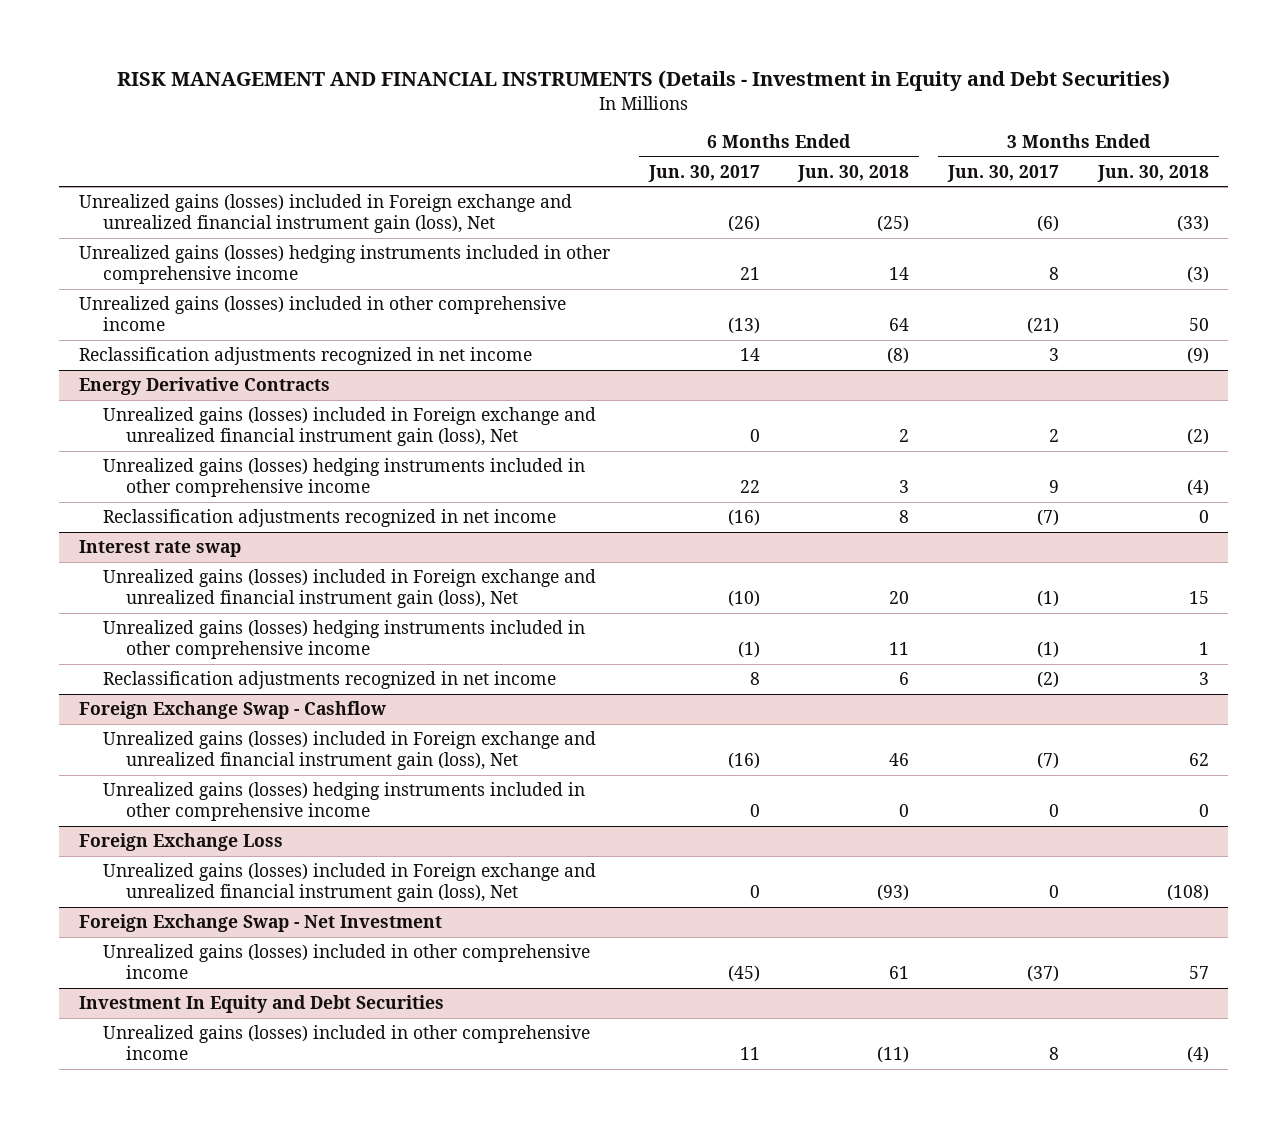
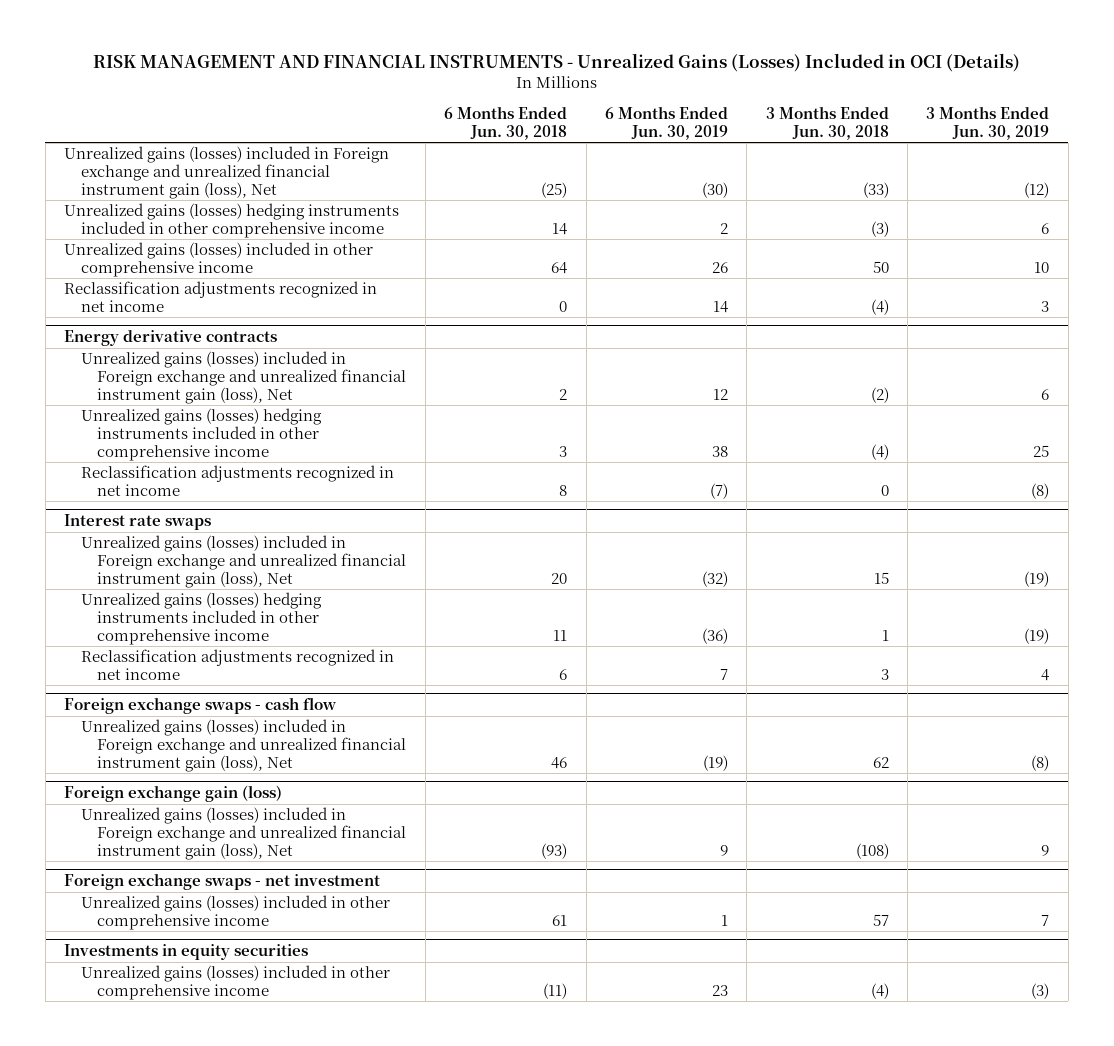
- RISK MANAGEMENT AND FINANCIAL INSTRUMENTS (Details - Investment in Equity and Debt Securities)
+ RISK MANAGEMENT AND FINANCIAL INSTRUMENTS - Unrealized Gains (Losses) Included in OCI (Details)
- | 6 Months Ended Jun. 30, 2017 | 6 Months Ended Jun. 30, 2018 | 3 Months Ended Jun. 30, 2017 | 3 Months Ended Jun. 30, 2018
+ | 6 Months Ended Jun. 30, 2018 | 6 Months Ended Jun. 30, 2019 | 3 Months Ended Jun. 30, 2018 | 3 Months Ended Jun. 30, 2019
- Reclassification adjustments recognized in net income | 14 | (8) | 3 | (9)
- Energy Derivative Contracts
+ Reclassification adjustments recognized in net income | 0 | 14 | (4) | 3
+ Energy derivative contracts
- Interest rate swap
+ Interest rate swaps
- Foreign Exchange Swap - Cashflow
+ Foreign exchange swaps - cash flow
- Unrealized gains (losses) hedging instruments included in other comprehensive income | 0 | 0 | 0 | 0
- Foreign Exchange Loss
+ Foreign exchange gain (loss)
- Foreign Exchange Swap - Net Investment
+ Foreign exchange swaps - net investment
- Investment In Equity and Debt Securities
+ Investments in equity securities

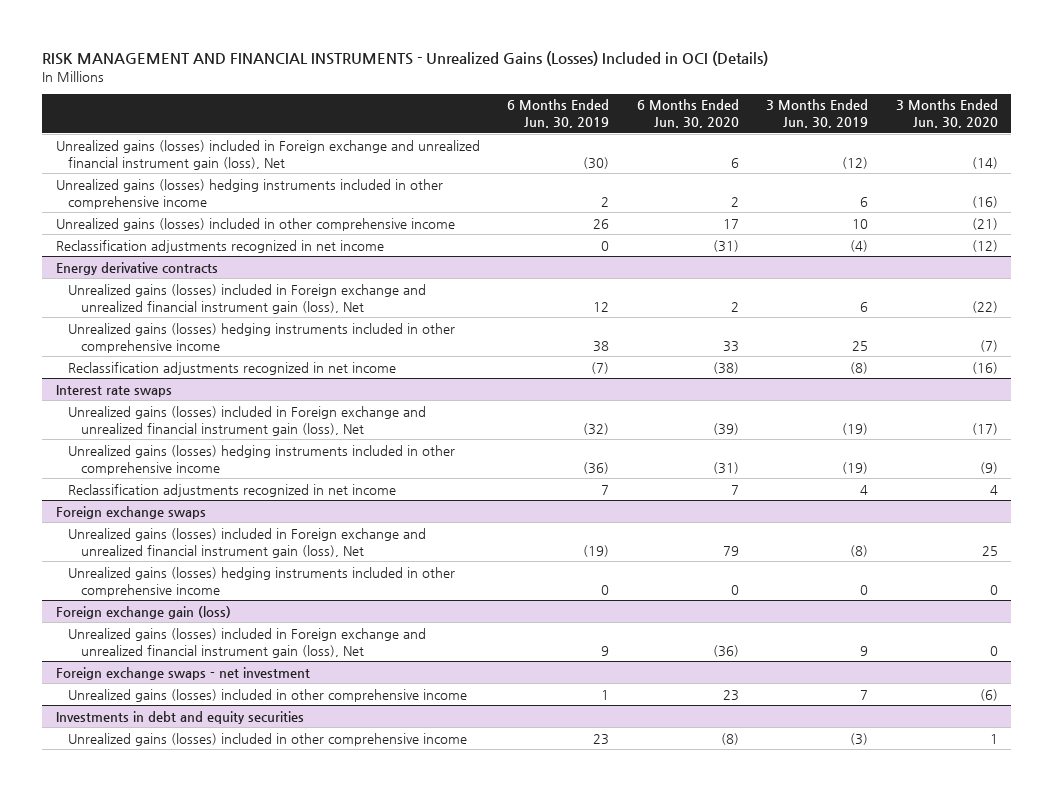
- | 6 Months Ended Jun. 30, 2018 | 6 Months Ended Jun. 30, 2019 | 3 Months Ended Jun. 30, 2018 | 3 Months Ended Jun. 30, 2019
+ | 6 Months Ended Jun. 30, 2019 | 6 Months Ended Jun. 30, 2020 | 3 Months Ended Jun. 30, 2019 | 3 Months Ended Jun. 30, 2020
- Reclassification adjustments recognized in net income | 0 | 14 | (4) | 3
+ Reclassification adjustments recognized in net income | 0 | (31) | (4) | (12)
- Foreign exchange swaps - cash flow
+ Foreign exchange swaps
+ Unrealized gains (losses) hedging instruments included in other comprehensive income | 0 | 0 | 0 | 0
- Investments in equity securities
+ Investments in debt and equity securities

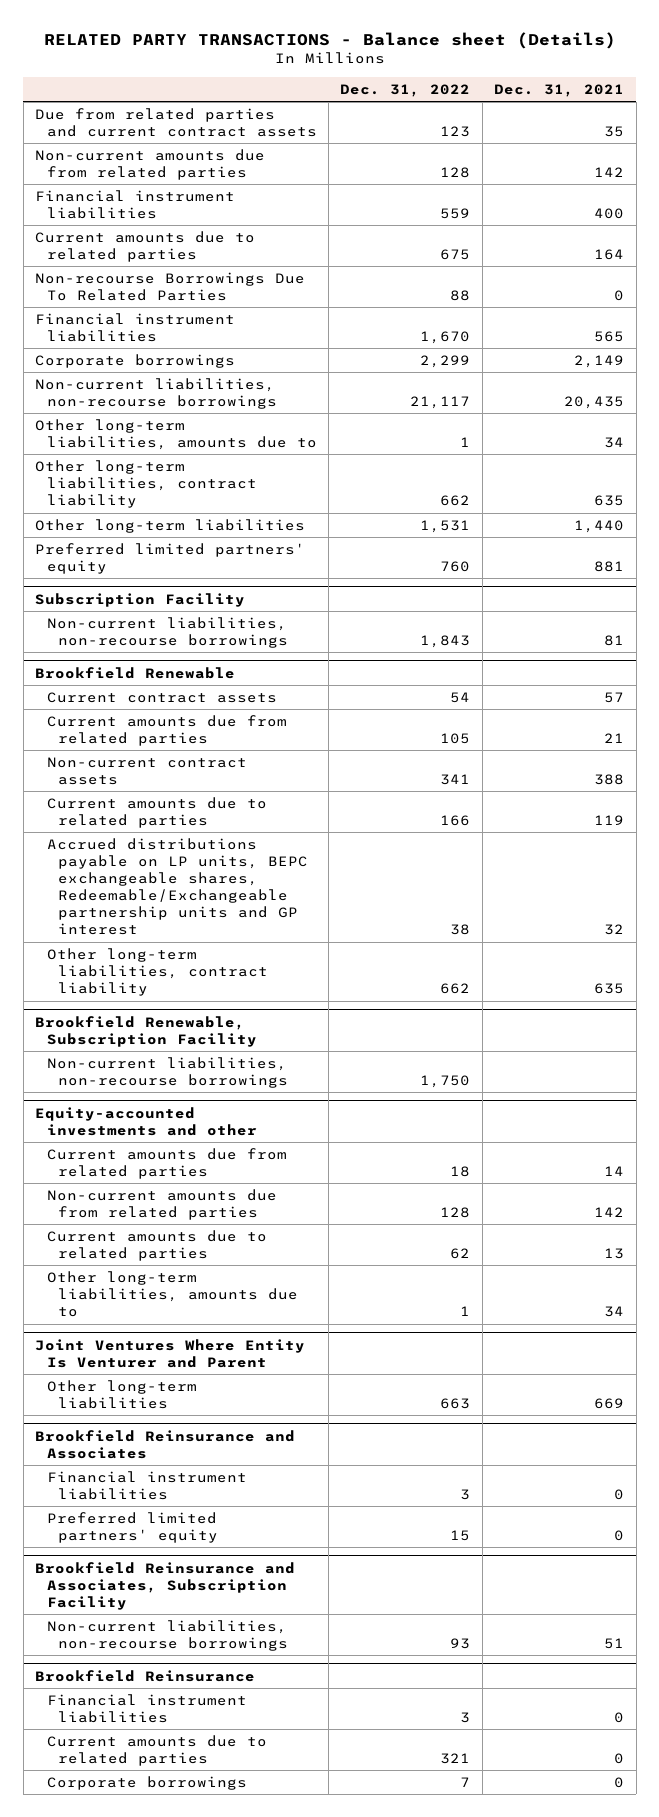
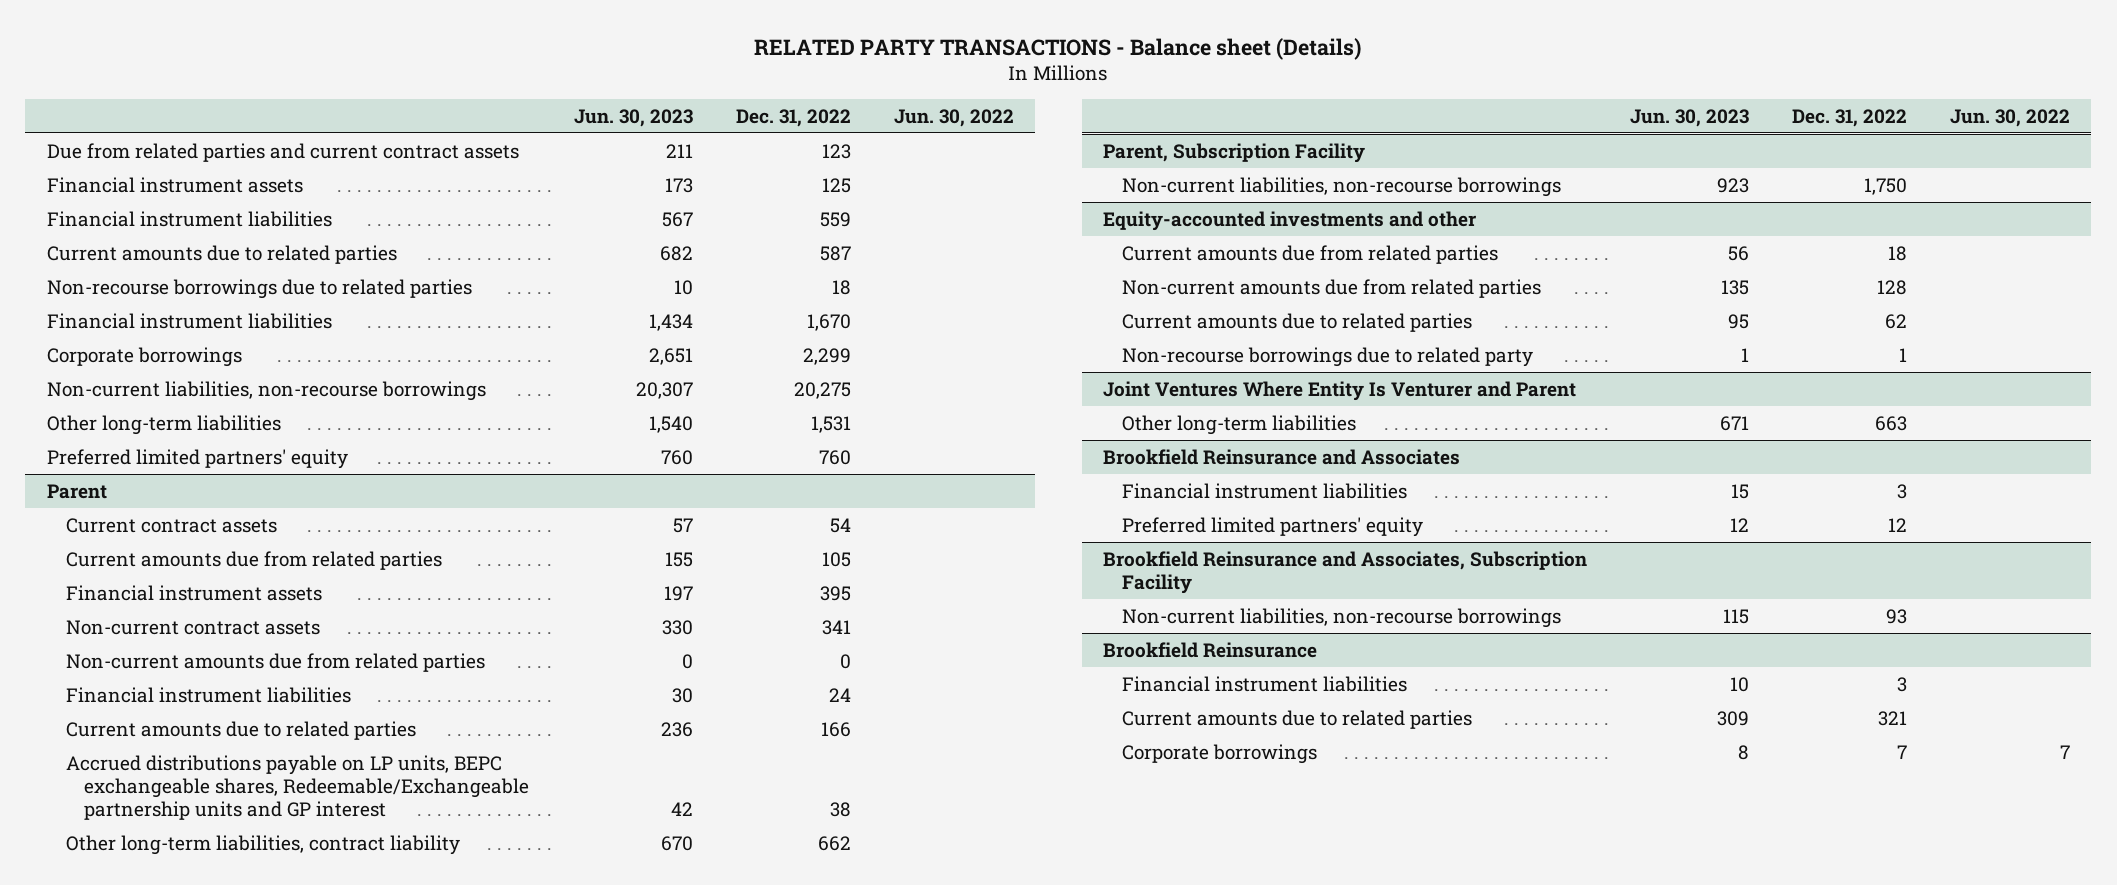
- | Dec. 31, 2022 | Dec. 31, 2021
+ | Jun. 30, 2023 | Dec. 31, 2022 | Jun. 30, 2022
- Non-current amounts due from related parties | 128 | 142
+ Financial instrument assets | 173 | 125 |
- Current amounts due to related parties | 675 | 164
- Non-recourse Borrowings Due To Related Parties | 88 | 0
+ Current amounts due to related parties | 682 | 587 |
+ Non-recourse borrowings due to related parties | 10 | 18 |
- Non-current liabilities, non-recourse borrowings | 21,117 | 20,435
- Other long-term liabilities, amounts due to | 1 | 34
- Other long-term liabilities, contract liability | 662 | 635
+ Non-current liabilities, non-recourse borrowings | 20,307 | 20,275 |
- Subscription Facility
- Non-current liabilities, non-recourse borrowings | 1,843 | 81
- Brookfield Renewable
+ Parent
+ Financial instrument assets | 197 | 395 |
+ Non-current amounts due from related parties | 0 | 0 |
+ Financial instrument liabilities | 30 | 24 |
- Brookfield Renewable, Subscription Facility
+ Parent, Subscription Facility
@ Equity-accounted investments and other
- Other long-term liabilities, amounts due to | 1 | 34
+ Non-recourse borrowings due to related party | 1 | 1 |
@ Brookfield Reinsurance and Associates
- Preferred limited partners' equity | 15 | 0
+ Preferred limited partners' equity | 12 | 12 |

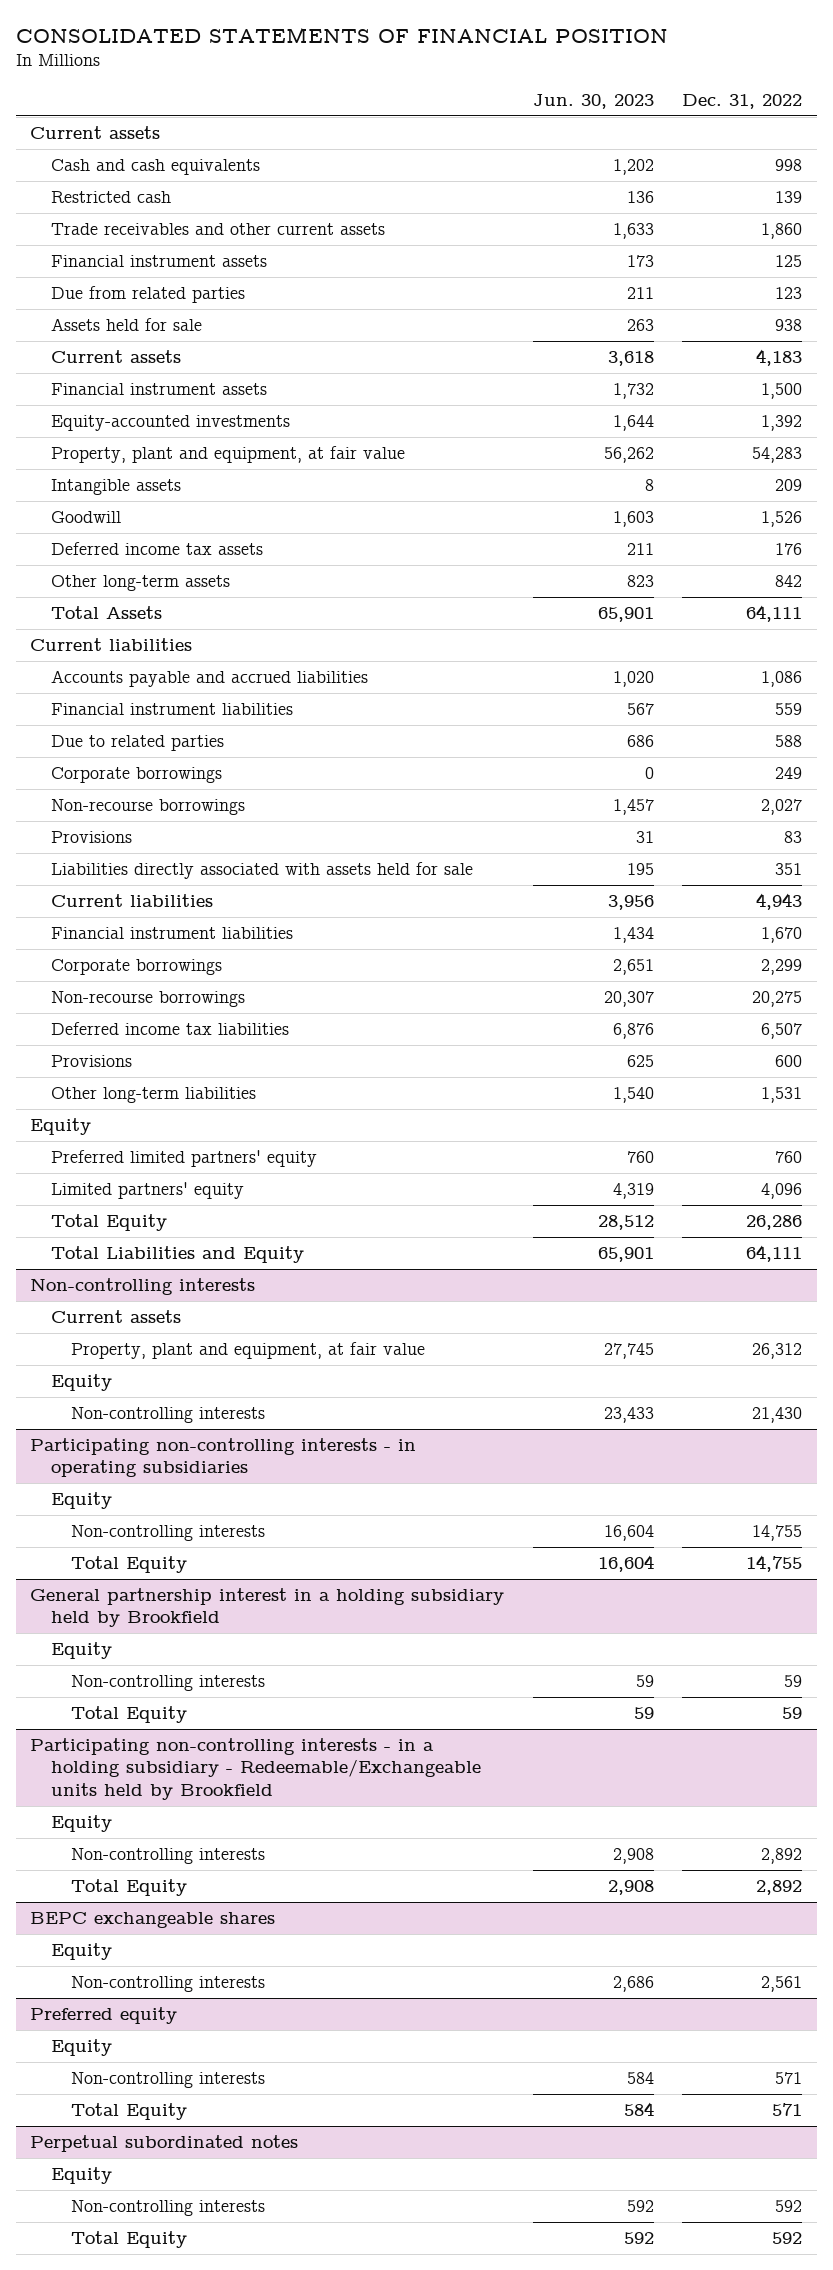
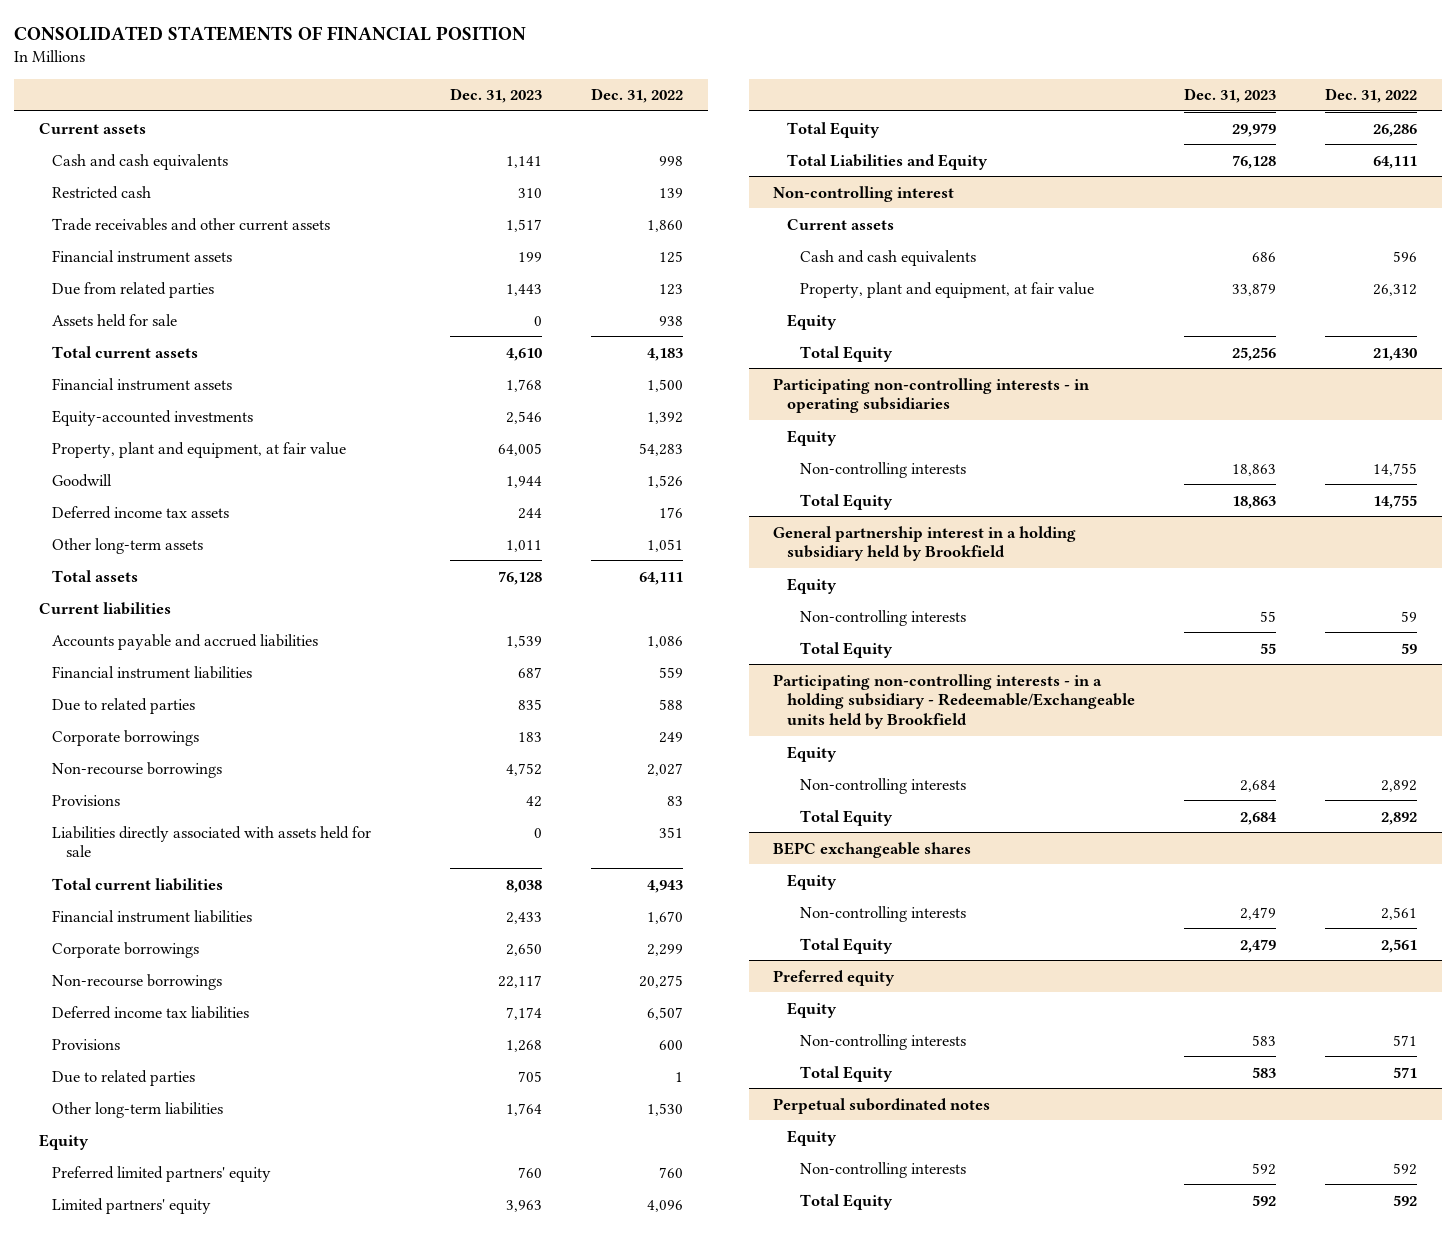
- | Jun. 30, 2023 | Dec. 31, 2022
+ | Dec. 31, 2023 | Dec. 31, 2022
- Current assets | 3,618 | 4,183
+ Total current assets | 4,610 | 4,183
- Intangible assets | 8 | 209
- Other long-term assets | 823 | 842
- Total Assets | 65,901 | 64,111
+ Other long-term assets | 1,011 | 1,051
+ Total assets | 76,128 | 64,111
- Current liabilities | 3,956 | 4,943
+ Total current liabilities | 8,038 | 4,943
- Other long-term liabilities | 1,540 | 1,531
+ Due to related parties | 705 | 1
+ Other long-term liabilities | 1,764 | 1,530
- Non-controlling interests
+ Non-controlling interest
+ Cash and cash equivalents | 686 | 596
- Non-controlling interests | 23,433 | 21,430
+ Total Equity | 25,256 | 21,430
@ BEPC exchangeable shares
+ Total Equity | 2,479 | 2,561

